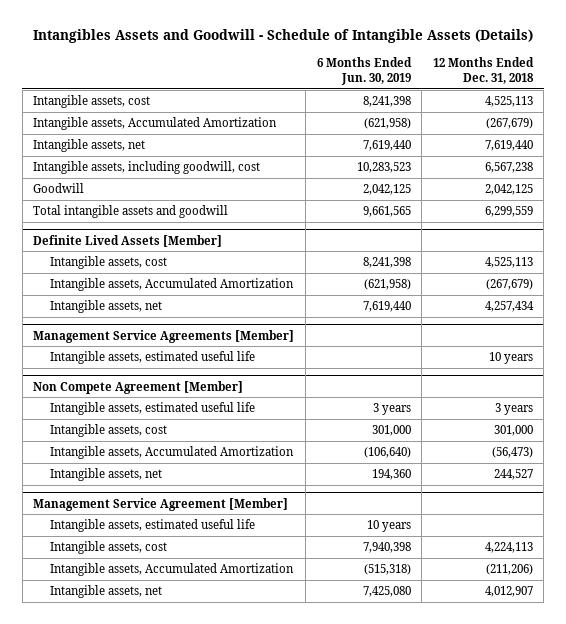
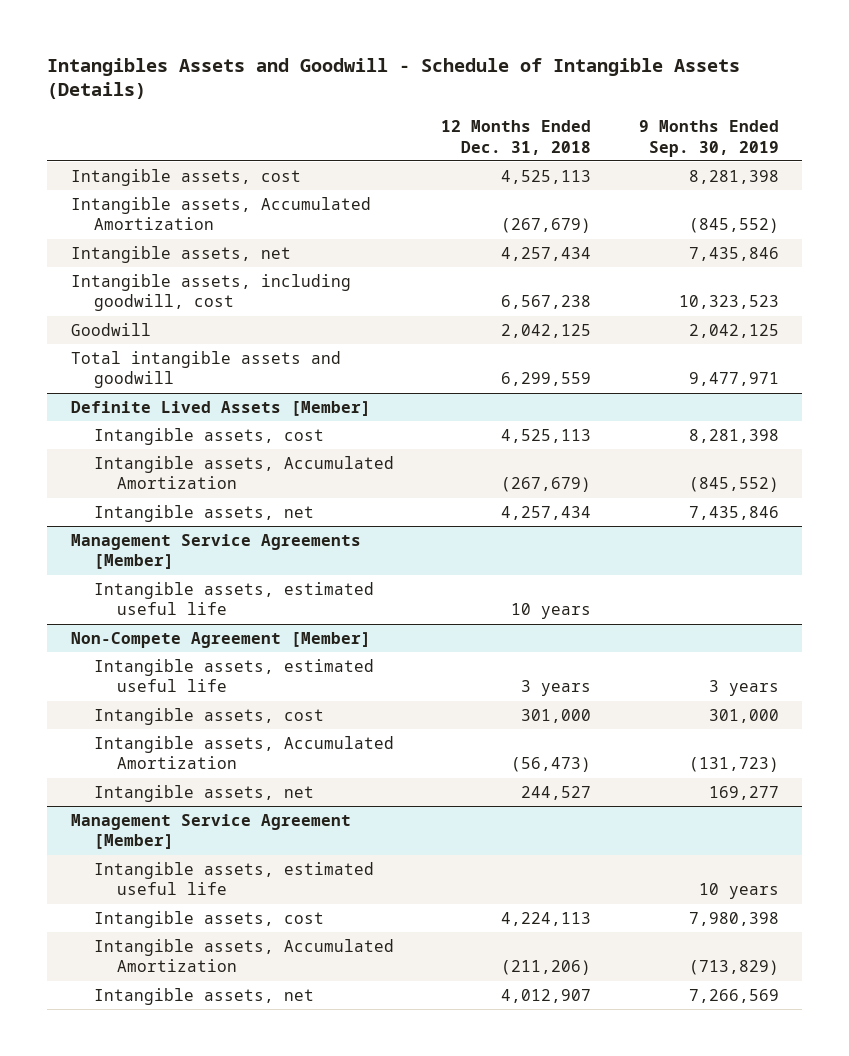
- | 6 Months Ended Jun. 30, 2019 | 12 Months Ended Dec. 31, 2018
+ | 12 Months Ended Dec. 31, 2018 | 9 Months Ended Sep. 30, 2019
- Intangible assets, net | 7,619,440 | 7,619,440
+ Intangible assets, net | 4,257,434 | 7,435,846
- Non Compete Agreement [Member]
+ Non-Compete Agreement [Member]

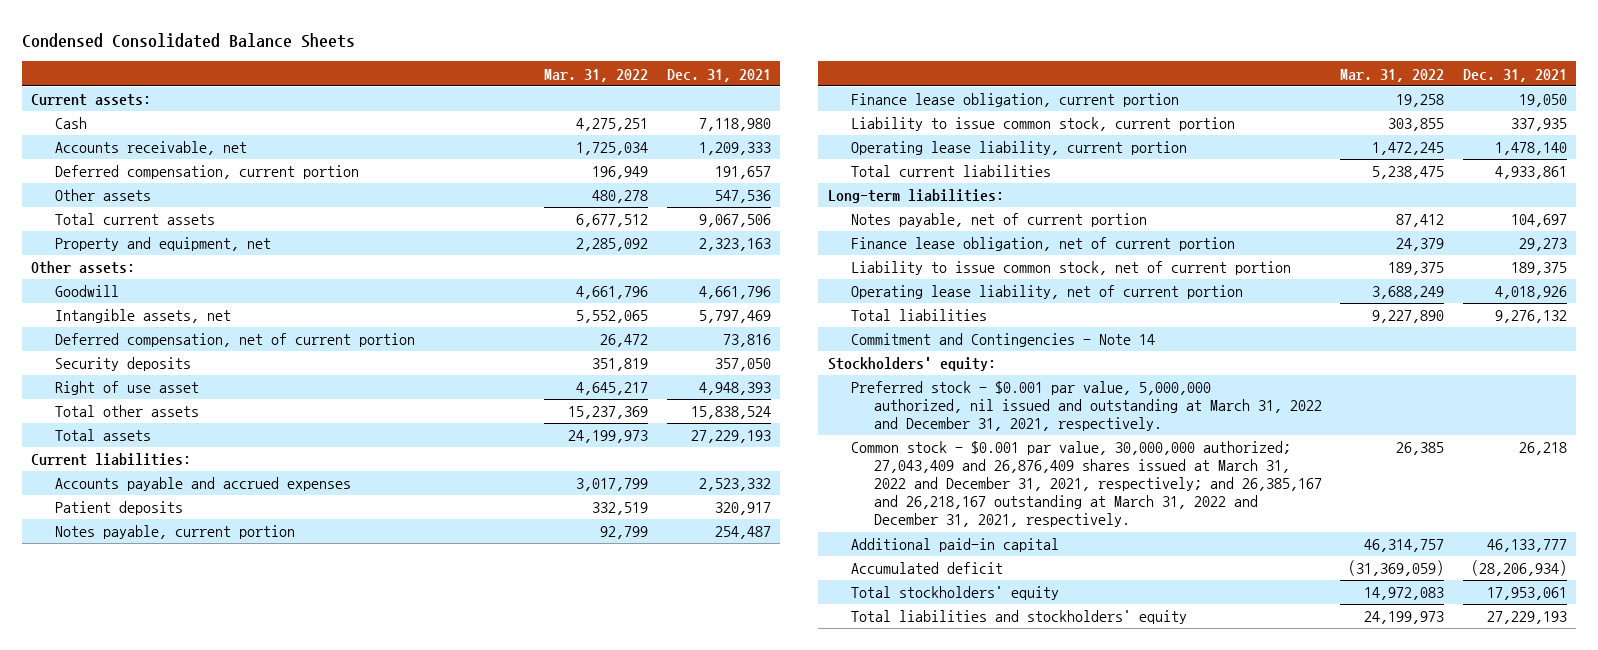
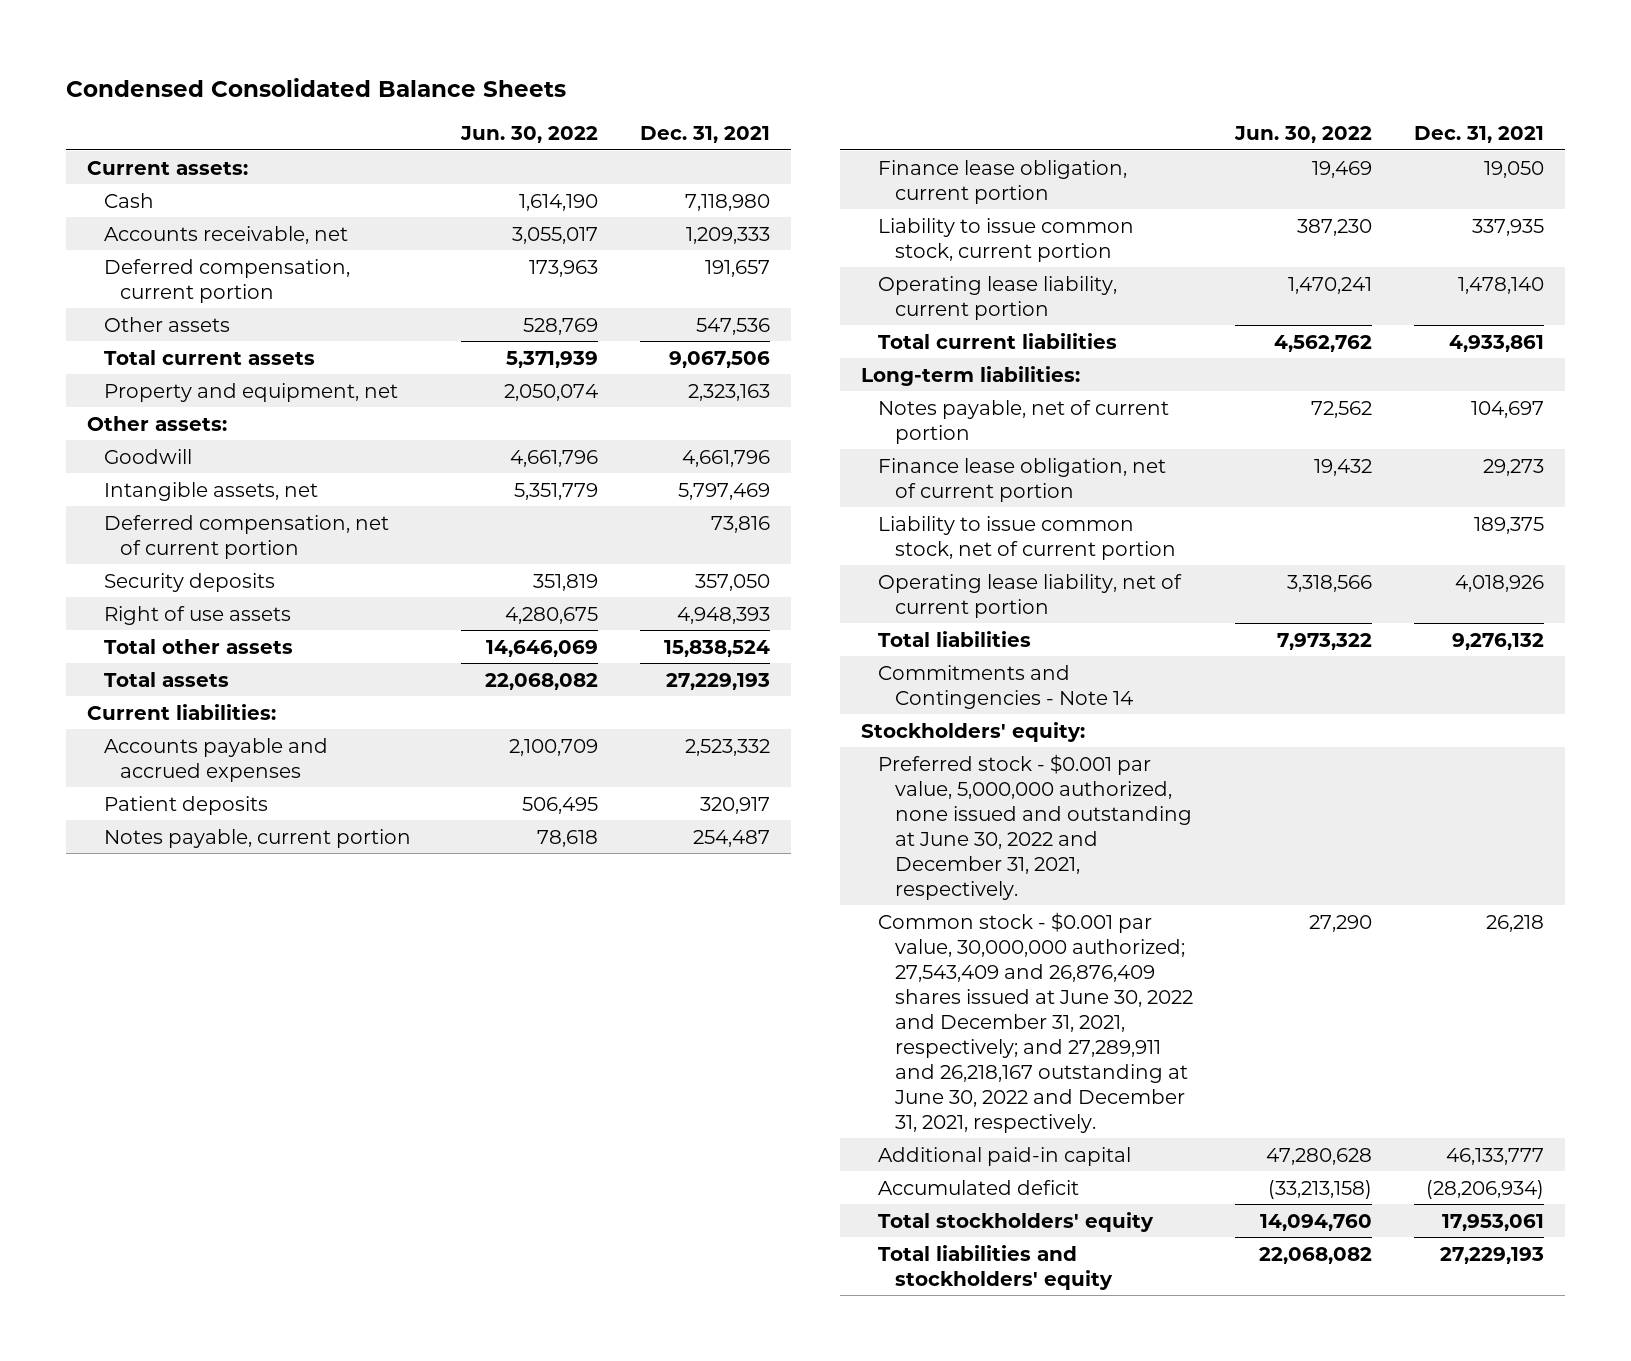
- | Mar. 31, 2022 | Dec. 31, 2021
+ | Jun. 30, 2022 | Dec. 31, 2021
- Right of use asset | 4,645,217 | 4,948,393
+ Right of use assets | 4,280,675 | 4,948,393
- Commitment and Contingencies - Note 14
+ Commitments and Contingencies - Note 14
- Preferred stock - $0.001 par value, 5,000,000 authorized, nil issued and outstanding at March 31, 2022 and December 31, 2021, respectively.
- Common stock - $0.001 par value, 30,000,000 authorized; 27,043,409 and 26,876,409 shares issued at March 31, 2022 and December 31, 2021, respectively; and 26,385,167 and 26,218,167 outstanding at March 31, 2022 and December 31, 2021, respectively. | 26,385 | 26,218
+ Preferred stock - $0.001 par value, 5,000,000 authorized, none issued and outstanding at June 30, 2022 and December 31, 2021, respectively.
+ Common stock - $0.001 par value, 30,000,000 authorized; 27,543,409 and 26,876,409 shares issued at June 30, 2022 and December 31, 2021, respectively; and 27,289,911 and 26,218,167 outstanding at June 30, 2022 and December 31, 2021, respectively. | 27,290 | 26,218

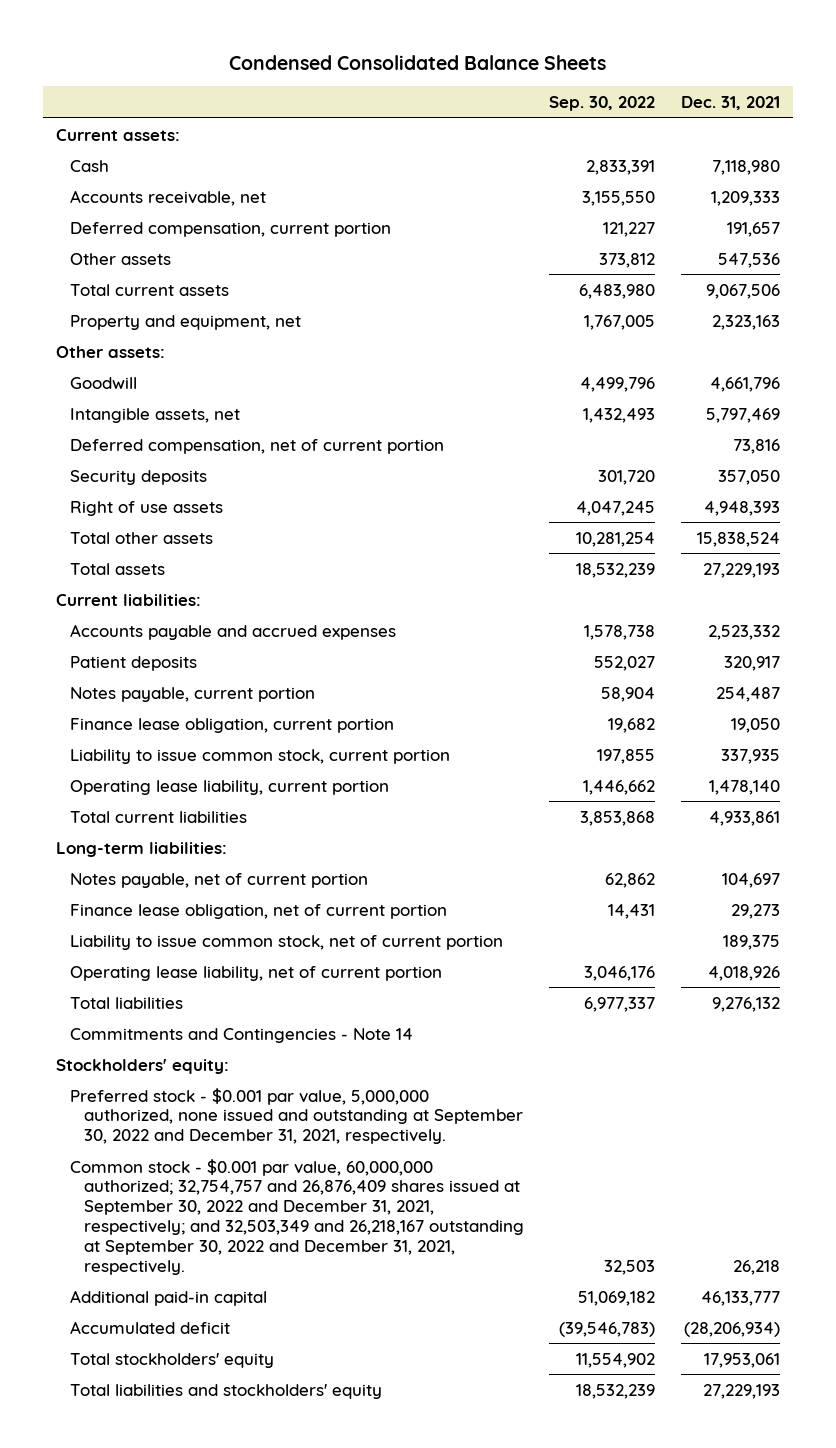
- | Jun. 30, 2022 | Dec. 31, 2021
+ | Sep. 30, 2022 | Dec. 31, 2021
- Preferred stock - $0.001 par value, 5,000,000 authorized, none issued and outstanding at June 30, 2022 and December 31, 2021, respectively.
- Common stock - $0.001 par value, 30,000,000 authorized; 27,543,409 and 26,876,409 shares issued at June 30, 2022 and December 31, 2021, respectively; and 27,289,911 and 26,218,167 outstanding at June 30, 2022 and December 31, 2021, respectively. | 27,290 | 26,218
+ Preferred stock - $0.001 par value, 5,000,000 authorized, none issued and outstanding at September 30, 2022 and December 31, 2021, respectively.
+ Common stock - $0.001 par value, 60,000,000 authorized; 32,754,757 and 26,876,409 shares issued at September 30, 2022 and December 31, 2021, respectively; and 32,503,349 and 26,218,167 outstanding at September 30, 2022 and December 31, 2021, respectively. | 32,503 | 26,218

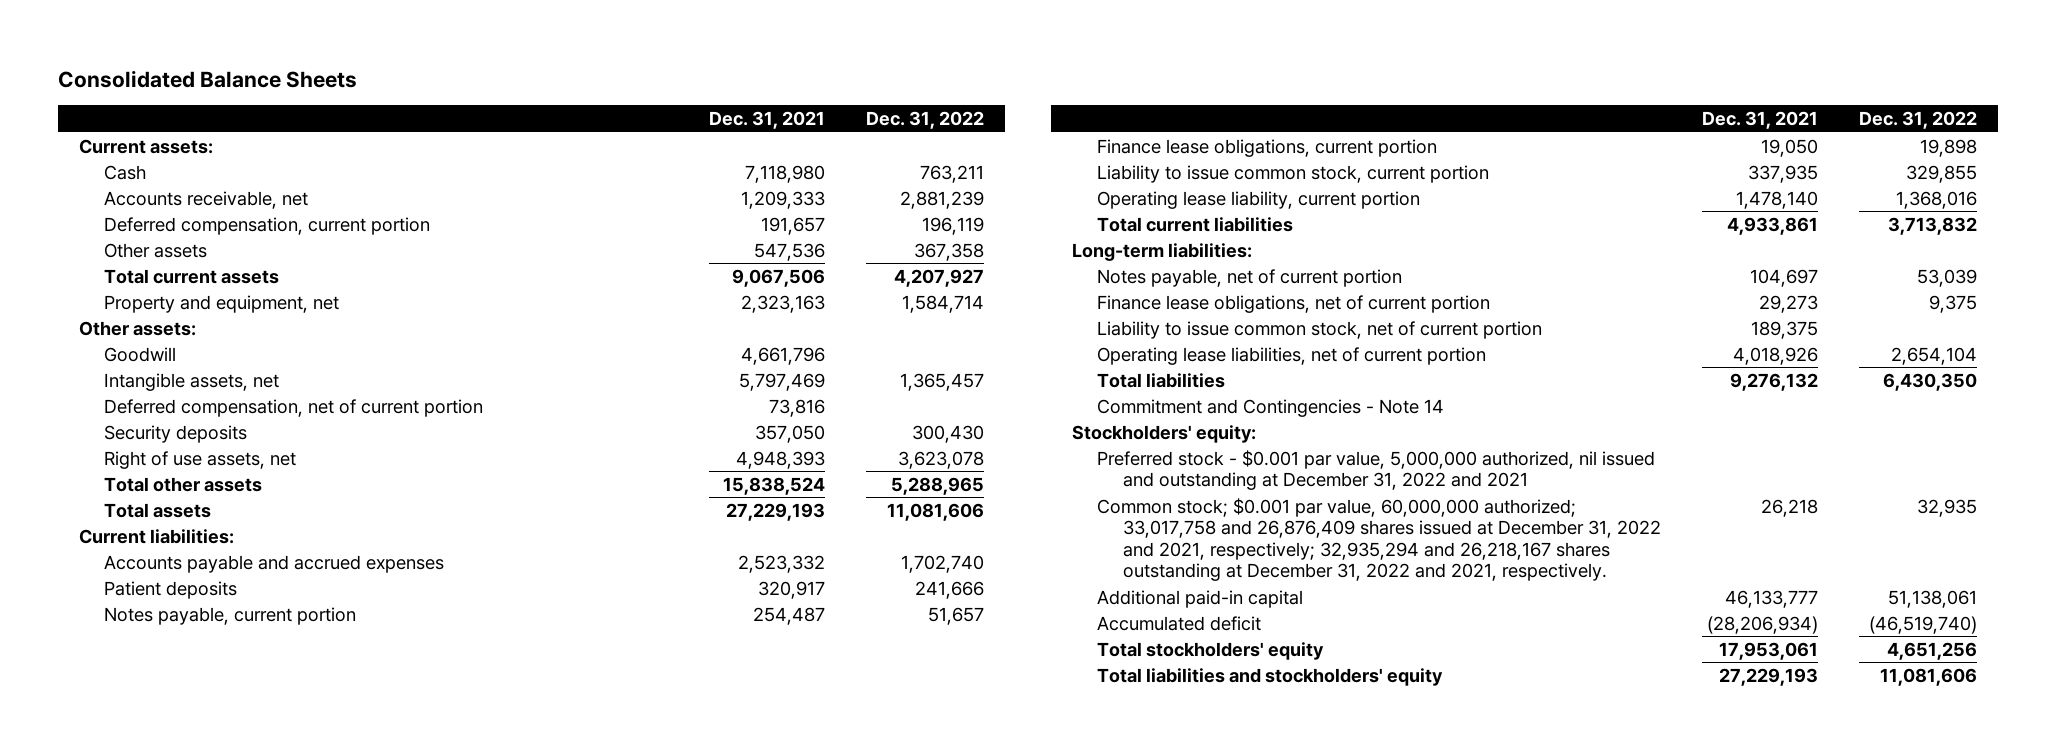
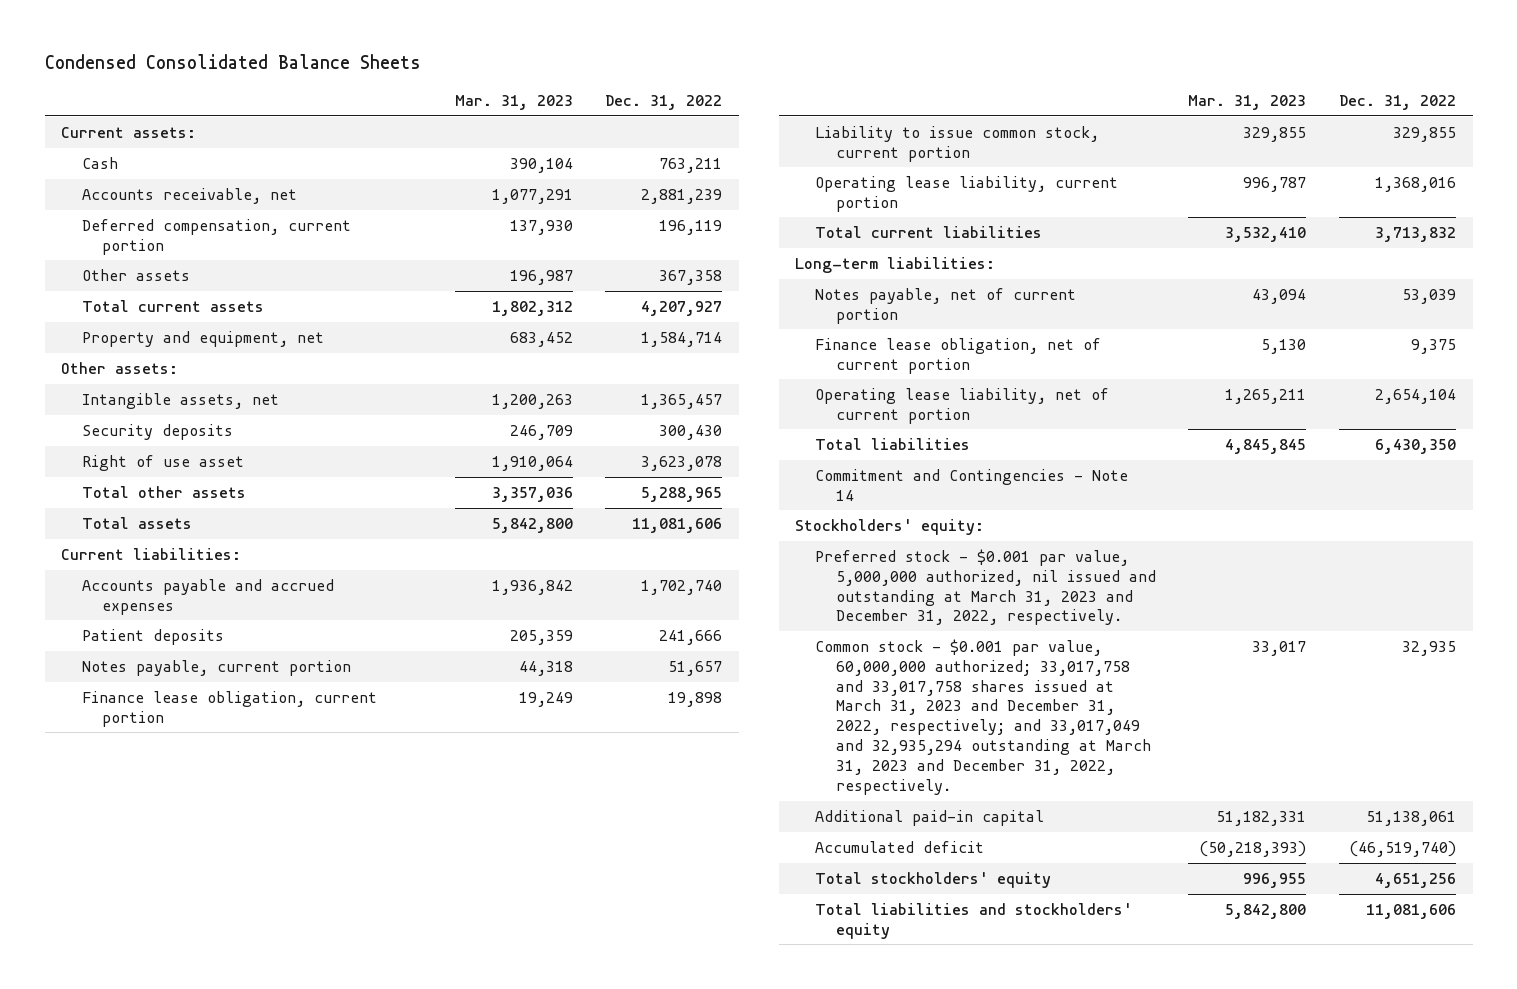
- Consolidated Balance Sheets
+ Condensed Consolidated Balance Sheets
- | Dec. 31, 2021 | Dec. 31, 2022
+ | Mar. 31, 2023 | Dec. 31, 2022
- Goodwill | 4,661,796 |
- Deferred compensation, net of current portion | 73,816 |
- Right of use assets, net | 4,948,393 | 3,623,078
+ Right of use asset | 1,910,064 | 3,623,078
- Finance lease obligations, current portion | 19,050 | 19,898
+ Finance lease obligation, current portion | 19,249 | 19,898
- Finance lease obligations, net of current portion | 29,273 | 9,375
- Liability to issue common stock, net of current portion | 189,375 |
- Operating lease liabilities, net of current portion | 4,018,926 | 2,654,104
+ Finance lease obligation, net of current portion | 5,130 | 9,375
+ Operating lease liability, net of current portion | 1,265,211 | 2,654,104
- Preferred stock - $0.001 par value, 5,000,000 authorized, nil issued and outstanding at December 31, 2022 and 2021
- Common stock; $0.001 par value, 60,000,000 authorized; 33,017,758 and 26,876,409 shares issued at December 31, 2022 and 2021, respectively; 32,935,294 and 26,218,167 shares outstanding at December 31, 2022 and 2021, respectively. | 26,218 | 32,935
+ Preferred stock - $0.001 par value, 5,000,000 authorized, nil issued and outstanding at March 31, 2023 and December 31, 2022, respectively.
+ Common stock - $0.001 par value, 60,000,000 authorized; 33,017,758 and 33,017,758 shares issued at March 31, 2023 and December 31, 2022, respectively; and 33,017,049 and 32,935,294 outstanding at March 31, 2023 and December 31, 2022, respectively. | 33,017 | 32,935

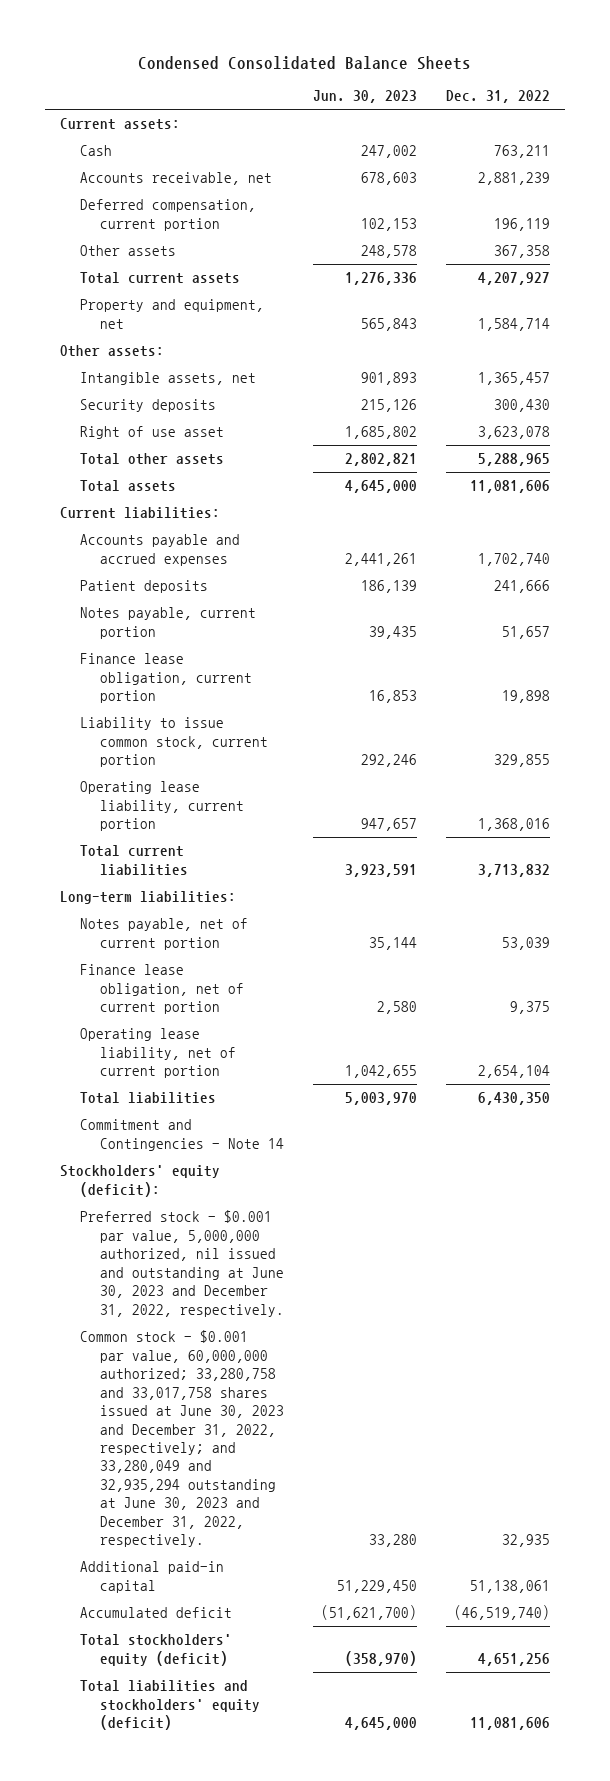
- | Mar. 31, 2023 | Dec. 31, 2022
+ | Jun. 30, 2023 | Dec. 31, 2022
- Stockholders' equity:
- Preferred stock - $0.001 par value, 5,000,000 authorized, nil issued and outstanding at March 31, 2023 and December 31, 2022, respectively.
- Common stock - $0.001 par value, 60,000,000 authorized; 33,017,758 and 33,017,758 shares issued at March 31, 2023 and December 31, 2022, respectively; and 33,017,049 and 32,935,294 outstanding at March 31, 2023 and December 31, 2022, respectively. | 33,017 | 32,935
+ Stockholders' equity (deficit):
+ Preferred stock - $0.001 par value, 5,000,000 authorized, nil issued and outstanding at June 30, 2023 and December 31, 2022, respectively.
+ Common stock - $0.001 par value, 60,000,000 authorized; 33,280,758 and 33,017,758 shares issued at June 30, 2023 and December 31, 2022, respectively; and 33,280,049 and 32,935,294 outstanding at June 30, 2023 and December 31, 2022, respectively. | 33,280 | 32,935
- Total stockholders' equity | 996,955 | 4,651,256
- Total liabilities and stockholders' equity | 5,842,800 | 11,081,606
+ Total stockholders' equity (deficit) | (358,970) | 4,651,256
+ Total liabilities and stockholders' equity (deficit) | 4,645,000 | 11,081,606

